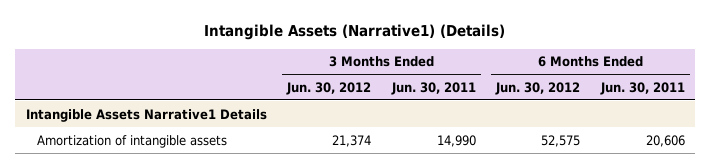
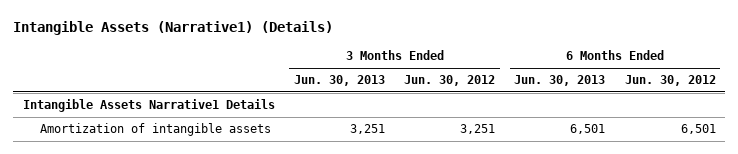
- | 3 Months Ended Jun. 30, 2012 | 3 Months Ended Jun. 30, 2011 | 6 Months Ended Jun. 30, 2012 | 6 Months Ended Jun. 30, 2011
+ | 3 Months Ended Jun. 30, 2013 | 3 Months Ended Jun. 30, 2012 | 6 Months Ended Jun. 30, 2013 | 6 Months Ended Jun. 30, 2012
- Amortization of intangible assets | 21,374 | 14,990 | 52,575 | 20,606
+ Amortization of intangible assets | 3,251 | 3,251 | 6,501 | 6,501

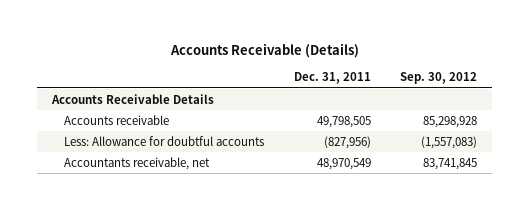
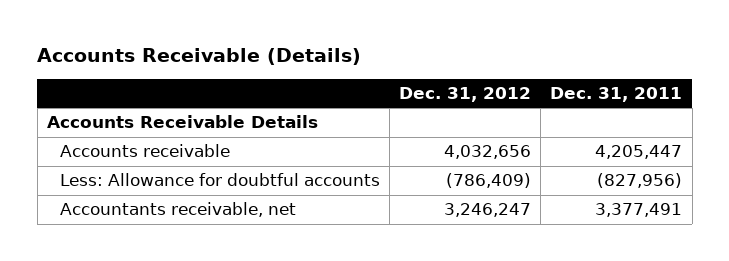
- | Dec. 31, 2011 | Sep. 30, 2012
+ | Dec. 31, 2012 | Dec. 31, 2011
- Accounts receivable | 49,798,505 | 85,298,928
+ Accounts receivable | 4,032,656 | 4,205,447
- Accountants receivable, net | 48,970,549 | 83,741,845
+ Accountants receivable, net | 3,246,247 | 3,377,491

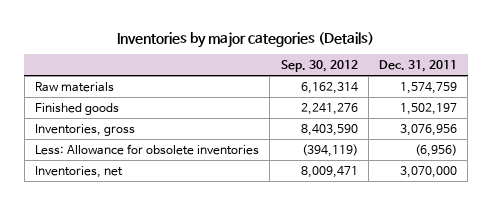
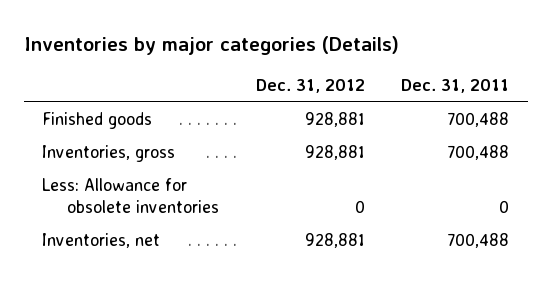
- | Sep. 30, 2012 | Dec. 31, 2011
+ | Dec. 31, 2012 | Dec. 31, 2011
- Raw materials | 6,162,314 | 1,574,759
- Finished goods | 2,241,276 | 1,502,197
- Inventories, gross | 8,403,590 | 3,076,956
- Less: Allowance for obsolete inventories | (394,119) | (6,956)
- Inventories, net | 8,009,471 | 3,070,000
+ Finished goods | 928,881 | 700,488
+ Inventories, gross | 928,881 | 700,488
+ Less: Allowance for obsolete inventories | 0 | 0
+ Inventories, net | 928,881 | 700,488

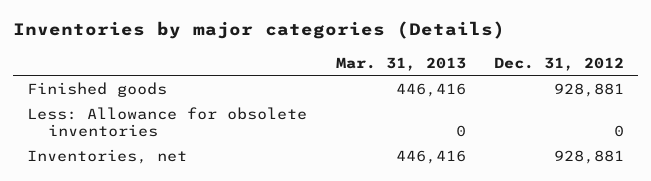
- | Dec. 31, 2012 | Dec. 31, 2011
+ | Mar. 31, 2013 | Dec. 31, 2012
- Inventories, gross | 928,881 | 700,488

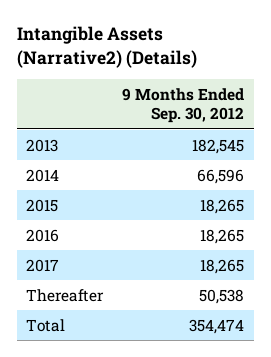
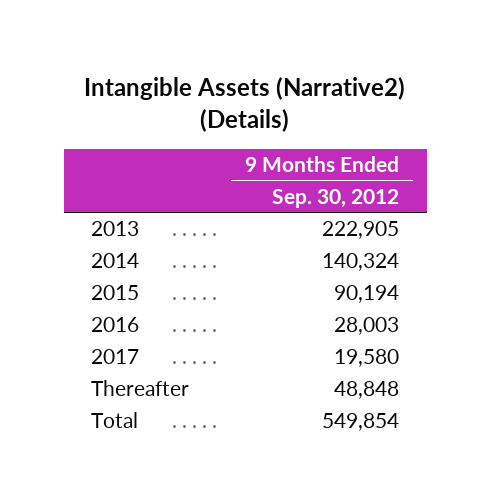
- 2013 | 182,545
- 2014 | 66,596
- 2015 | 18,265
- 2016 | 18,265
- 2017 | 18,265
- Thereafter | 50,538
- Total | 354,474
+ 2013 | 222,905
+ 2014 | 140,324
+ 2015 | 90,194
+ 2016 | 28,003
+ 2017 | 19,580
+ Thereafter | 48,848
+ Total | 549,854

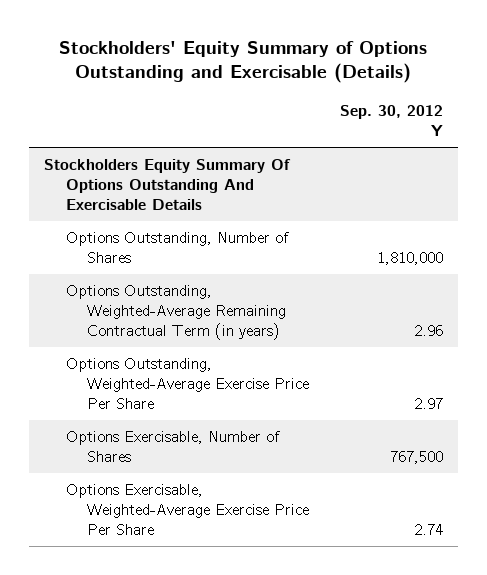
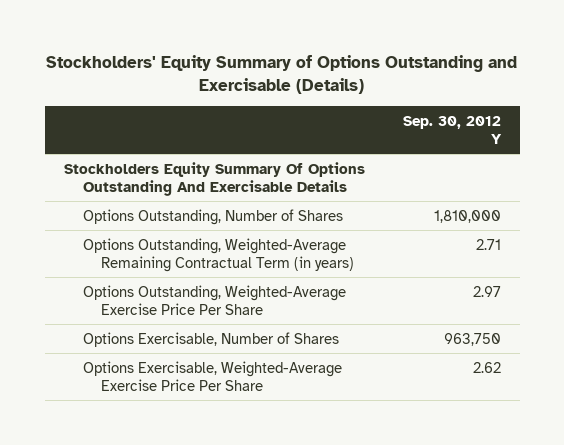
- Options Outstanding, Weighted-Average Remaining Contractual Term (in years) | 2.96
+ Options Outstanding, Weighted-Average Remaining Contractual Term (in years) | 2.71
- Options Exercisable, Number of Shares | 767,500
- Options Exercisable, Weighted-Average Exercise Price Per Share | 2.74
+ Options Exercisable, Number of Shares | 963,750
+ Options Exercisable, Weighted-Average Exercise Price Per Share | 2.62

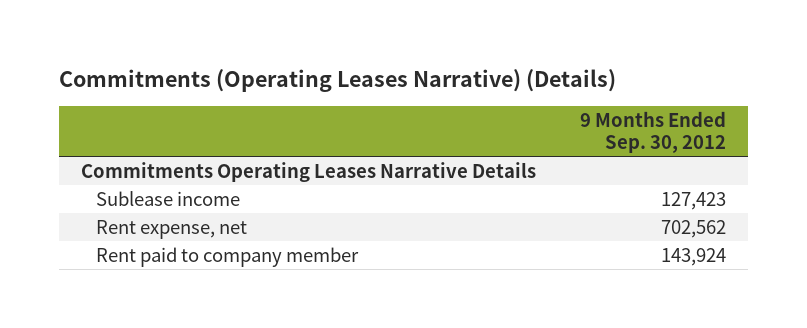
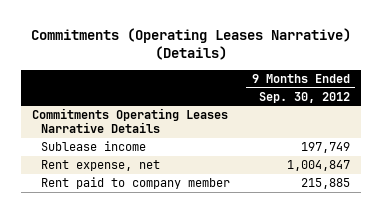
- Sublease income | 127,423
- Rent expense, net | 702,562
- Rent paid to company member | 143,924
+ Sublease income | 197,749
+ Rent expense, net | 1,004,847
+ Rent paid to company member | 215,885

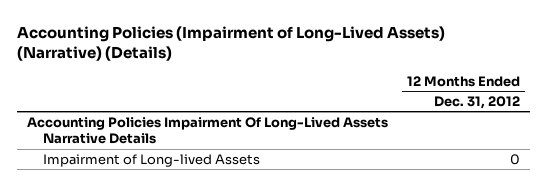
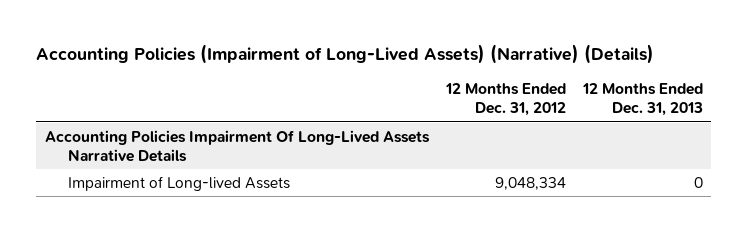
- | 12 Months Ended Dec. 31, 2012
+ | 12 Months Ended Dec. 31, 2012 | 12 Months Ended Dec. 31, 2013
- Impairment of Long-lived Assets | 0
+ Impairment of Long-lived Assets | 9,048,334 | 0

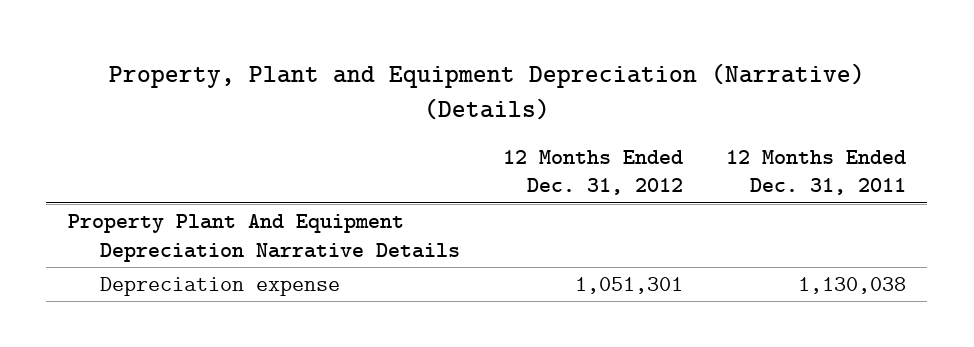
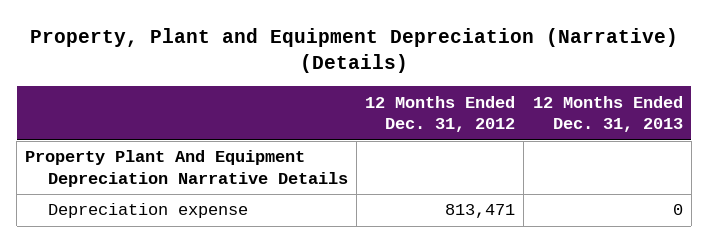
- | 12 Months Ended Dec. 31, 2012 | 12 Months Ended Dec. 31, 2011
+ | 12 Months Ended Dec. 31, 2012 | 12 Months Ended Dec. 31, 2013
- Depreciation expense | 1,051,301 | 1,130,038
+ Depreciation expense | 813,471 | 0

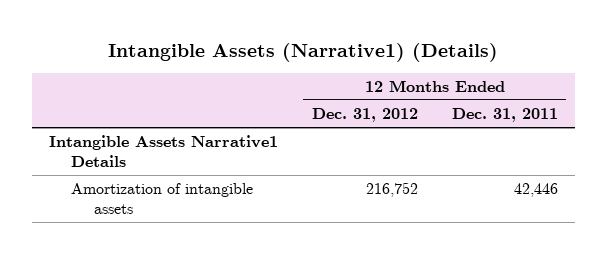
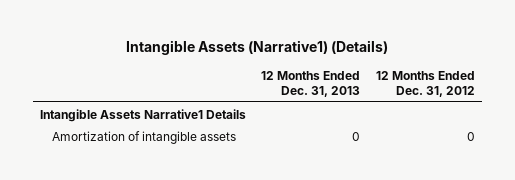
- | 12 Months Ended Dec. 31, 2012 | 12 Months Ended Dec. 31, 2011
+ | 12 Months Ended Dec. 31, 2013 | 12 Months Ended Dec. 31, 2012
- Amortization of intangible assets | 216,752 | 42,446
+ Amortization of intangible assets | 0 | 0

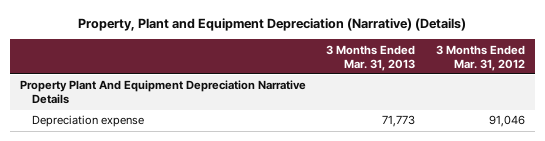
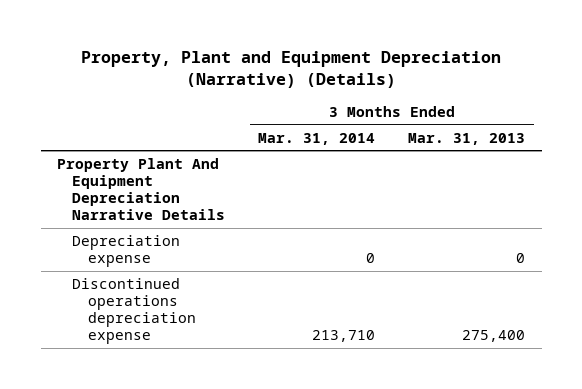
- | 3 Months Ended Mar. 31, 2013 | 3 Months Ended Mar. 31, 2012
+ | 3 Months Ended Mar. 31, 2014 | 3 Months Ended Mar. 31, 2013
- Depreciation expense | 71,773 | 91,046
+ Depreciation expense | 0 | 0
+ Discontinued operations depreciation expense | 213,710 | 275,400

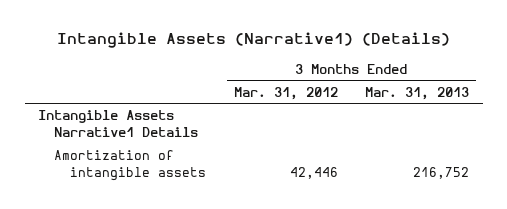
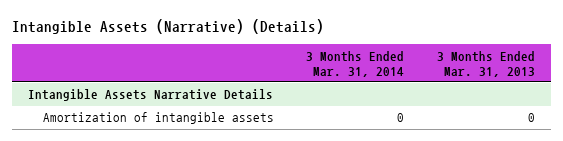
- Intangible Assets (Narrative1) (Details)
+ Intangible Assets (Narrative) (Details)
- | 3 Months Ended Mar. 31, 2012 | 3 Months Ended Mar. 31, 2013
+ | 3 Months Ended Mar. 31, 2014 | 3 Months Ended Mar. 31, 2013
- Intangible Assets Narrative1 Details
- Amortization of intangible assets | 42,446 | 216,752
+ Intangible Assets Narrative Details
+ Amortization of intangible assets | 0 | 0

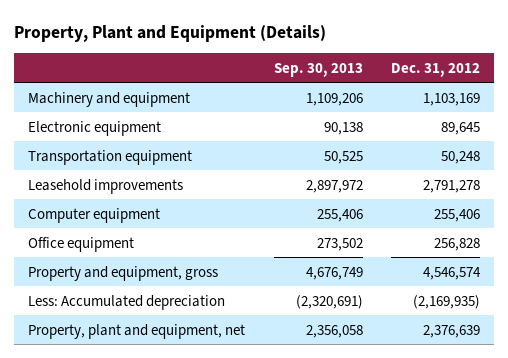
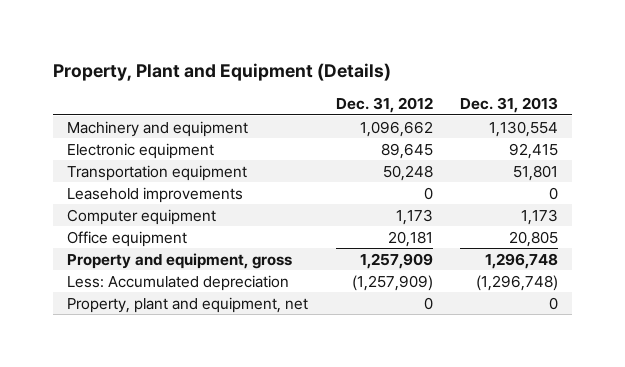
- | Sep. 30, 2013 | Dec. 31, 2012
+ | Dec. 31, 2012 | Dec. 31, 2013
- Machinery and equipment | 1,109,206 | 1,103,169
+ Machinery and equipment | 1,096,662 | 1,130,554
- Leasehold improvements | 2,897,972 | 2,791,278
- Computer equipment | 255,406 | 255,406
- Office equipment | 273,502 | 256,828
- Property and equipment, gross | 4,676,749 | 4,546,574
- Less: Accumulated depreciation | (2,320,691) | (2,169,935)
- Property, plant and equipment, net | 2,356,058 | 2,376,639
+ Leasehold improvements | 0 | 0
+ Computer equipment | 1,173 | 1,173
+ Office equipment | 20,181 | 20,805
+ Property and equipment, gross | 1,257,909 | 1,296,748
+ Less: Accumulated depreciation | (1,257,909) | (1,296,748)
+ Property, plant and equipment, net | 0 | 0

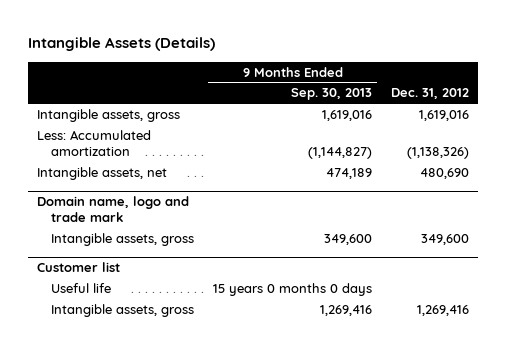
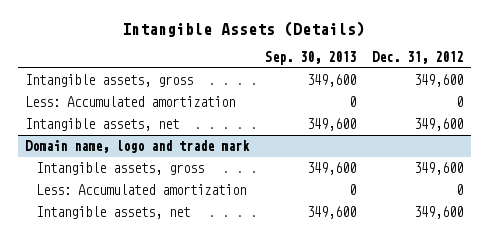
- | 9 Months Ended Sep. 30, 2013 | Dec. 31, 2012
+ | Sep. 30, 2013 | Dec. 31, 2012
- Intangible assets, gross | 1,619,016 | 1,619,016
- Less: Accumulated amortization | (1,144,827) | (1,138,326)
- Intangible assets, net | 474,189 | 480,690
+ Intangible assets, gross | 349,600 | 349,600
+ Less: Accumulated amortization | 0 | 0
+ Intangible assets, net | 349,600 | 349,600
- Customer list
- Useful life | 15 years 0 months 0 days |
- Intangible assets, gross | 1,269,416 | 1,269,416
@ Domain name, logo and trade mark
+ Less: Accumulated amortization | 0 | 0
+ Intangible assets, net | 349,600 | 349,600

